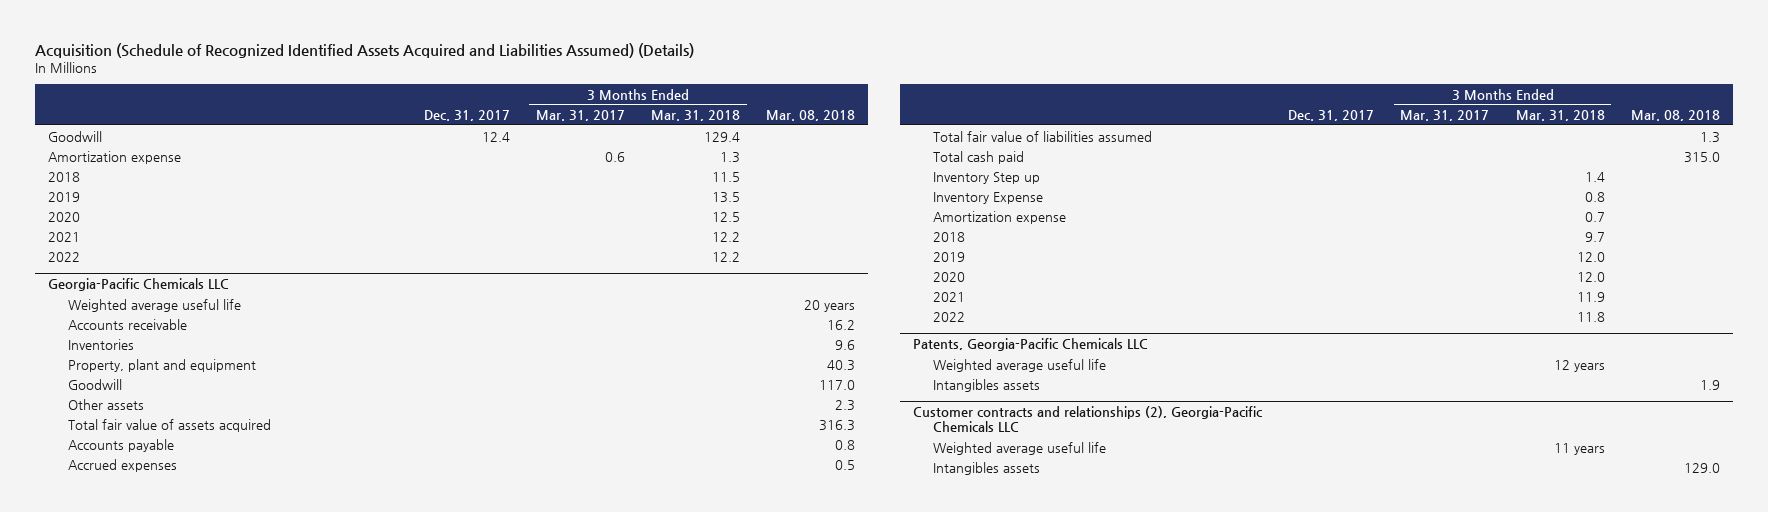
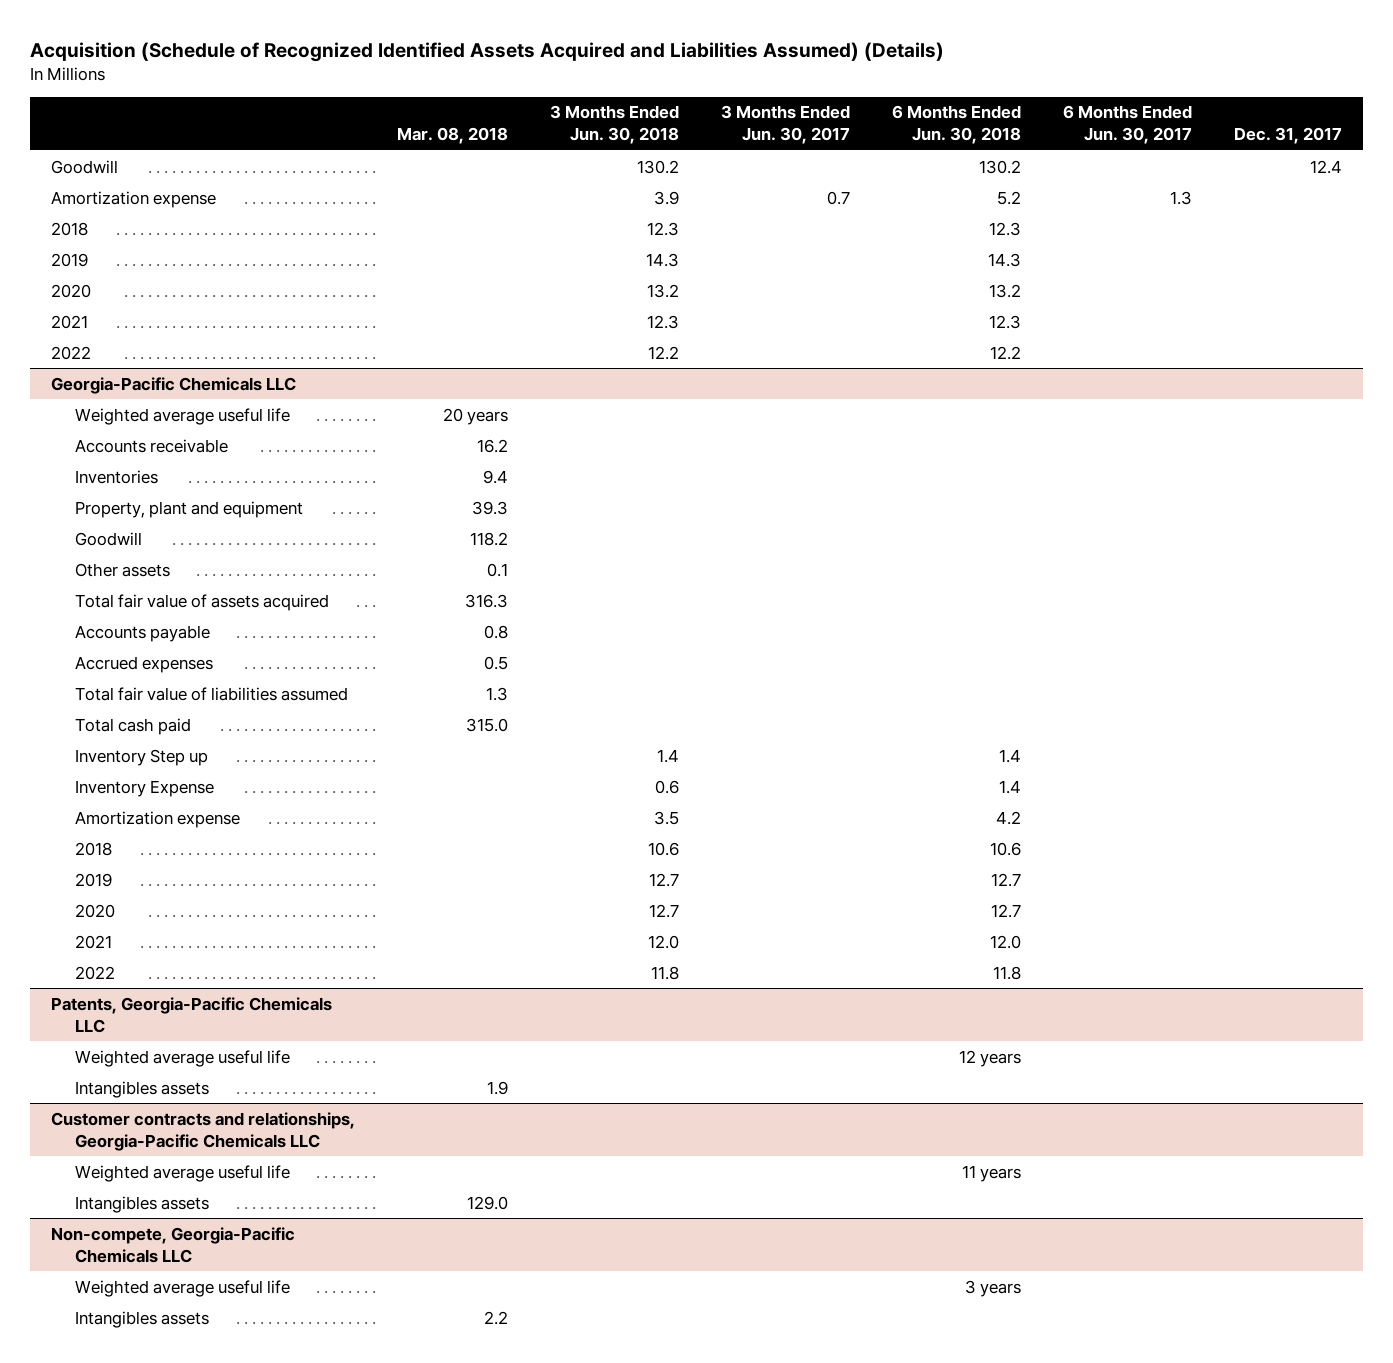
- | Dec. 31, 2017 | 3 Months Ended Mar. 31, 2017 | 3 Months Ended Mar. 31, 2018 | Mar. 08, 2018
+ | Mar. 08, 2018 | 3 Months Ended Jun. 30, 2018 | 3 Months Ended Jun. 30, 2017 | 6 Months Ended Jun. 30, 2018 | 6 Months Ended Jun. 30, 2017 | Dec. 31, 2017
@ Georgia-Pacific Chemicals LLC
- Inventories | | | | 9.6
- Property, plant and equipment | | | | 40.3
- Goodwill | | | | 117.0
- Other assets | | | | 2.3
+ Inventories | 9.4 | | | | |
+ Property, plant and equipment | 39.3 | | | | |
+ Goodwill | 118.2 | | | | |
+ Other assets | 0.1 | | | | |
- Customer contracts and relationships (2), Georgia-Pacific Chemicals LLC
+ Customer contracts and relationships, Georgia-Pacific Chemicals LLC
+ Non-compete, Georgia-Pacific Chemicals LLC
+ Weighted average useful life | | | | 3 years | |
+ Intangibles assets | 2.2 | | | | |

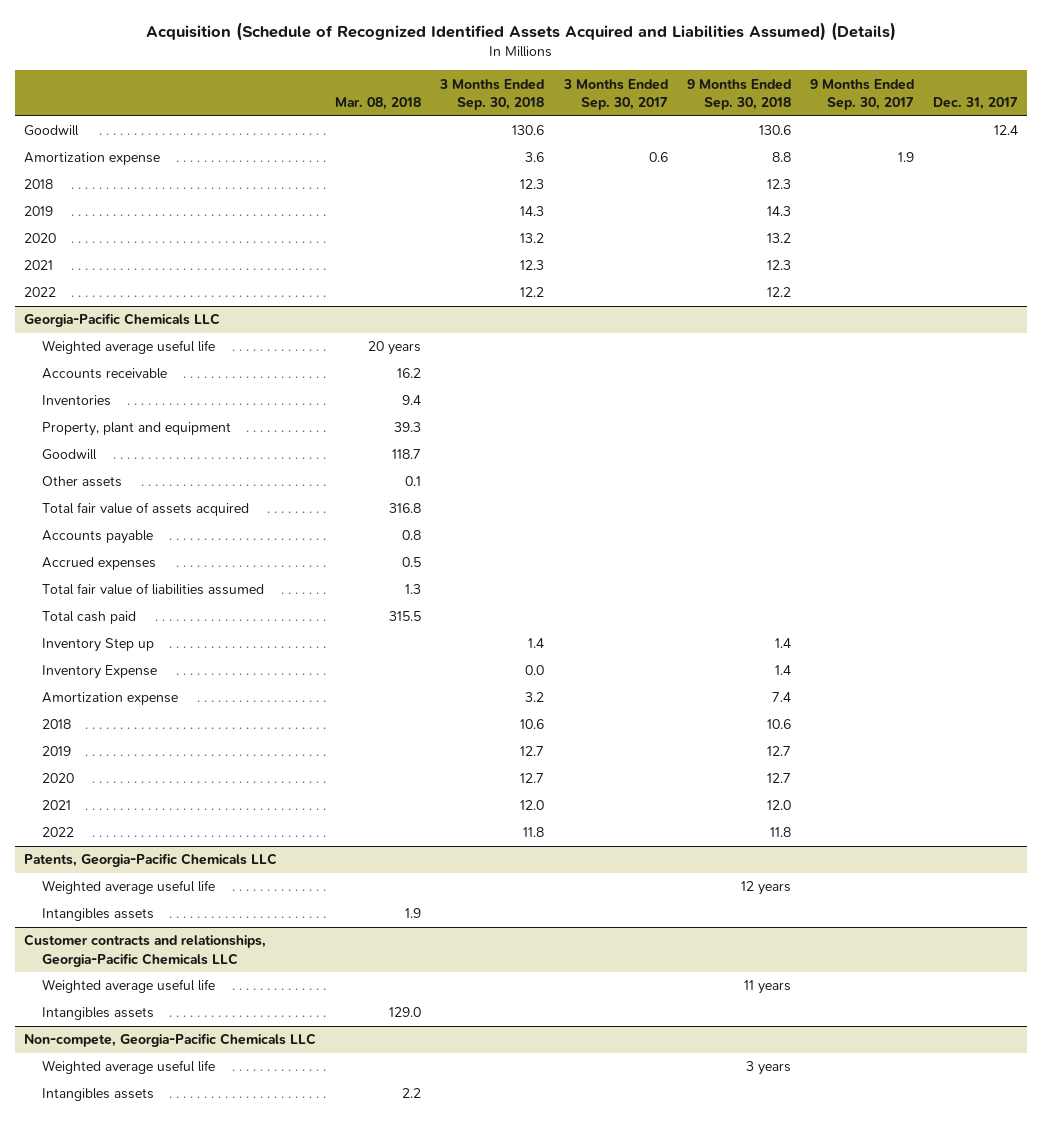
- | Mar. 08, 2018 | 3 Months Ended Jun. 30, 2018 | 3 Months Ended Jun. 30, 2017 | 6 Months Ended Jun. 30, 2018 | 6 Months Ended Jun. 30, 2017 | Dec. 31, 2017
+ | Mar. 08, 2018 | 3 Months Ended Sep. 30, 2018 | 3 Months Ended Sep. 30, 2017 | 9 Months Ended Sep. 30, 2018 | 9 Months Ended Sep. 30, 2017 | Dec. 31, 2017
@ Georgia-Pacific Chemicals LLC
- Goodwill | 118.2 | | | | |
+ Goodwill | 118.7 | | | | |
- Total fair value of assets acquired | 316.3 | | | | |
+ Total fair value of assets acquired | 316.8 | | | | |
- Total cash paid | 315.0 | | | | |
+ Total cash paid | 315.5 | | | | |

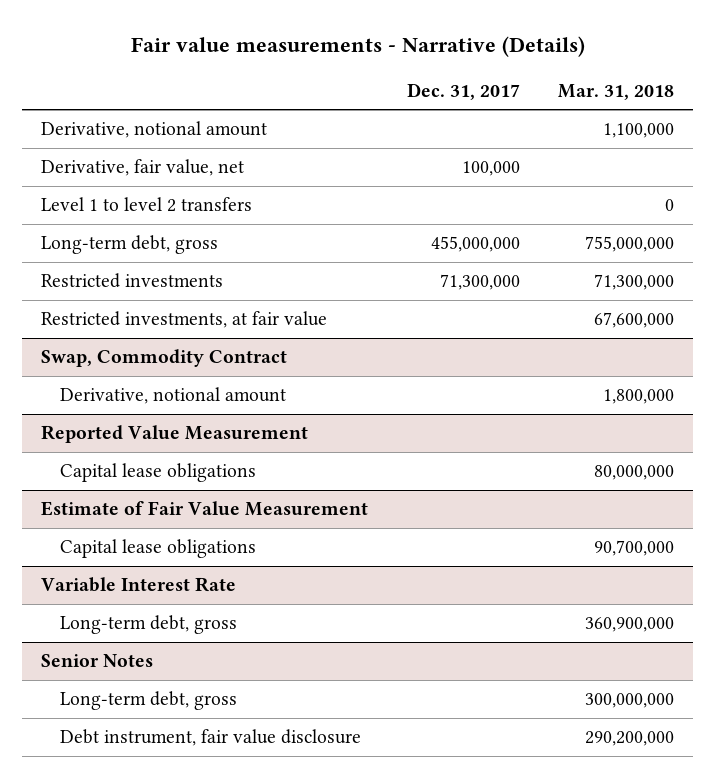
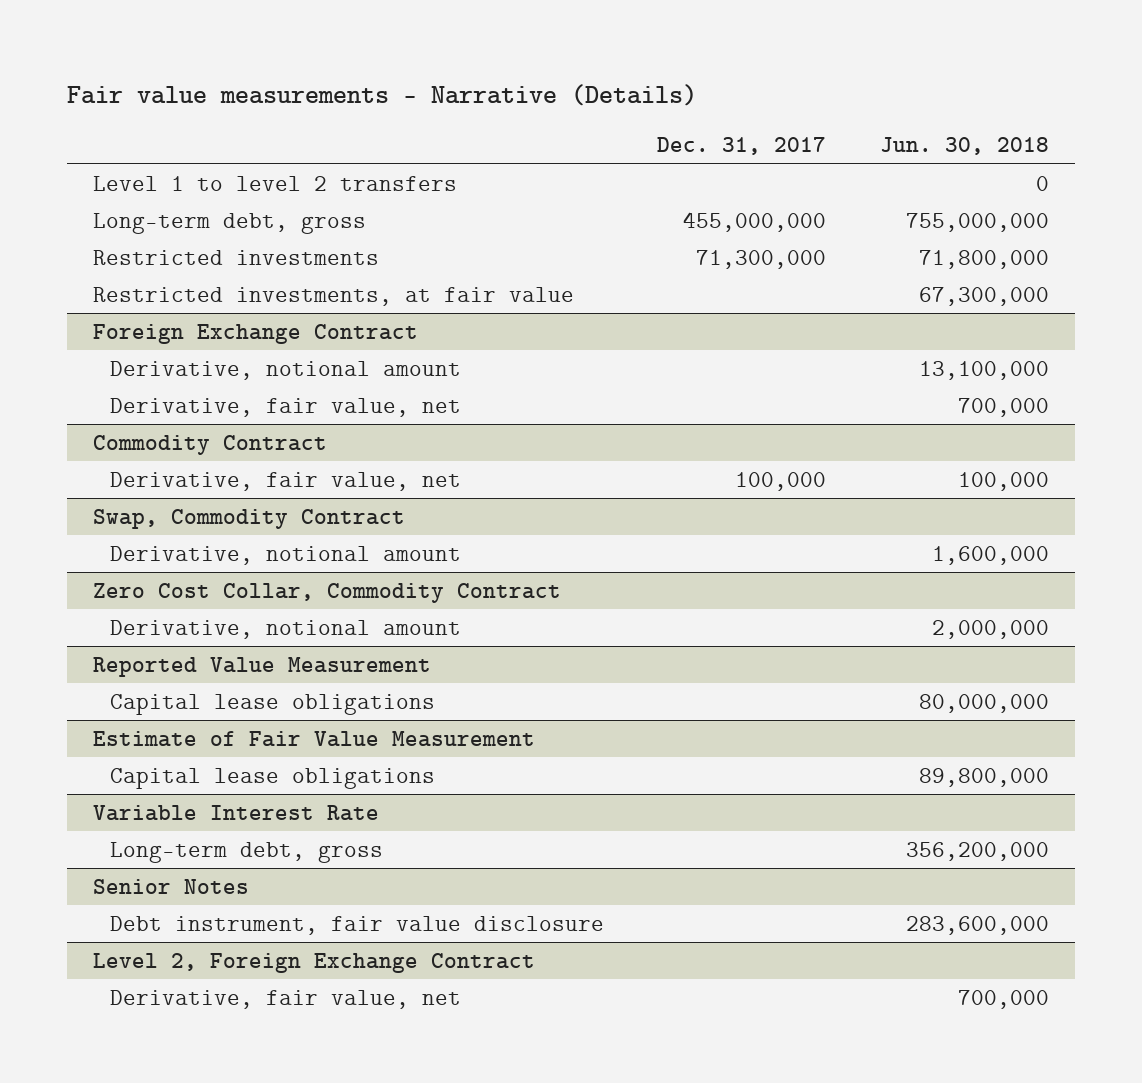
- | Dec. 31, 2017 | Mar. 31, 2018
+ | Dec. 31, 2017 | Jun. 30, 2018
- Derivative, notional amount | | 1,100,000
- Derivative, fair value, net | 100,000 |
+ Foreign Exchange Contract
+ Derivative, notional amount | | 13,100,000
+ Derivative, fair value, net | | 700,000
+ Commodity Contract
+ Derivative, fair value, net | 100,000 | 100,000
+ Zero Cost Collar, Commodity Contract
+ Derivative, notional amount | | 2,000,000
@ Senior Notes
- Long-term debt, gross | | 300,000,000
+ Level 2, Foreign Exchange Contract
+ Derivative, fair value, net | | 700,000

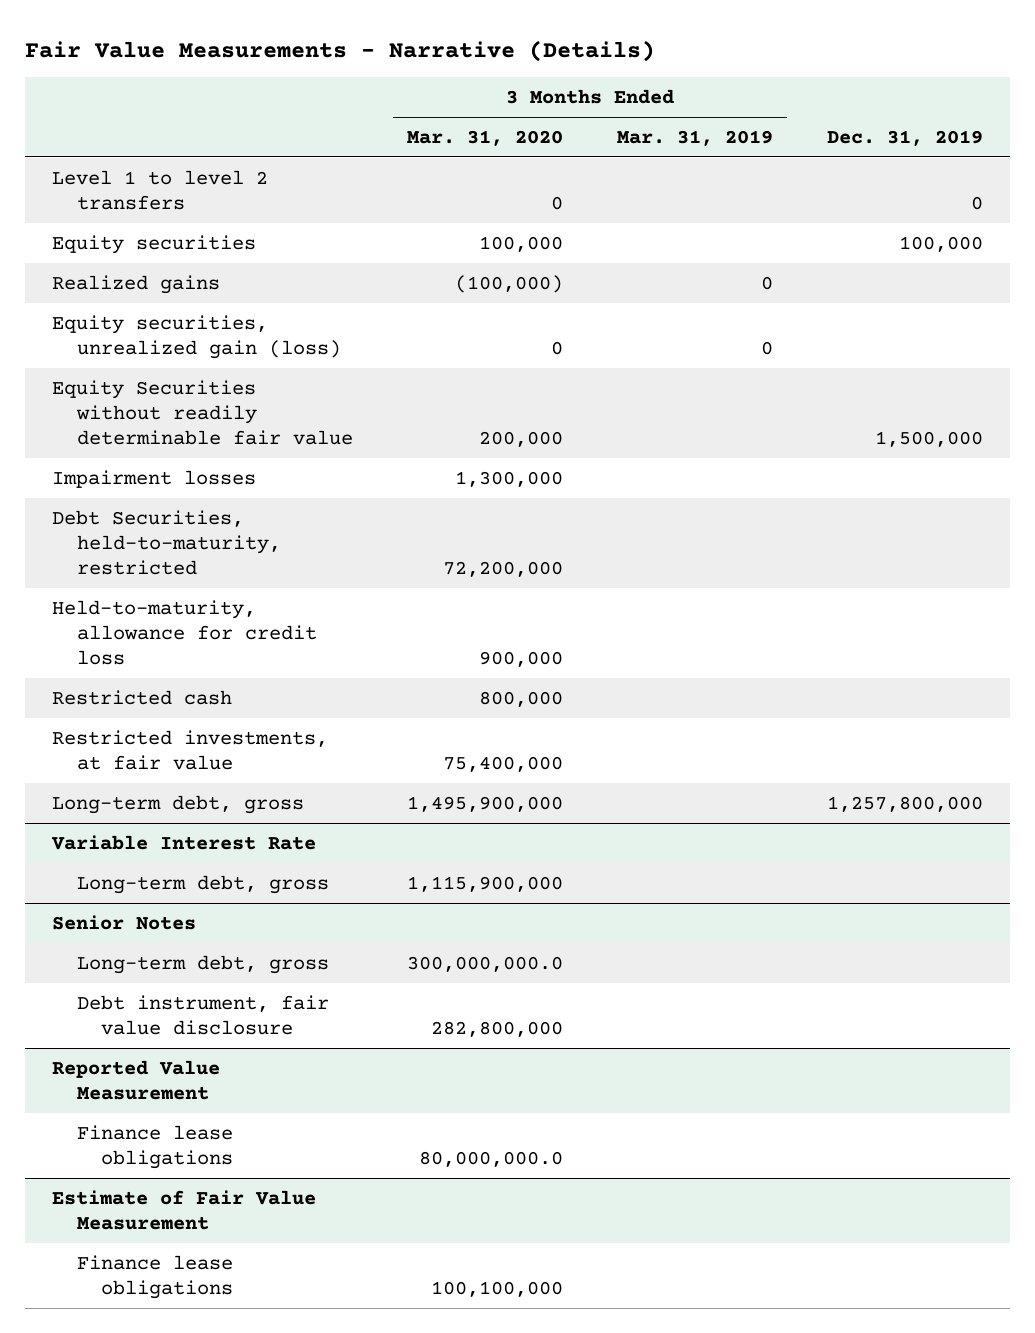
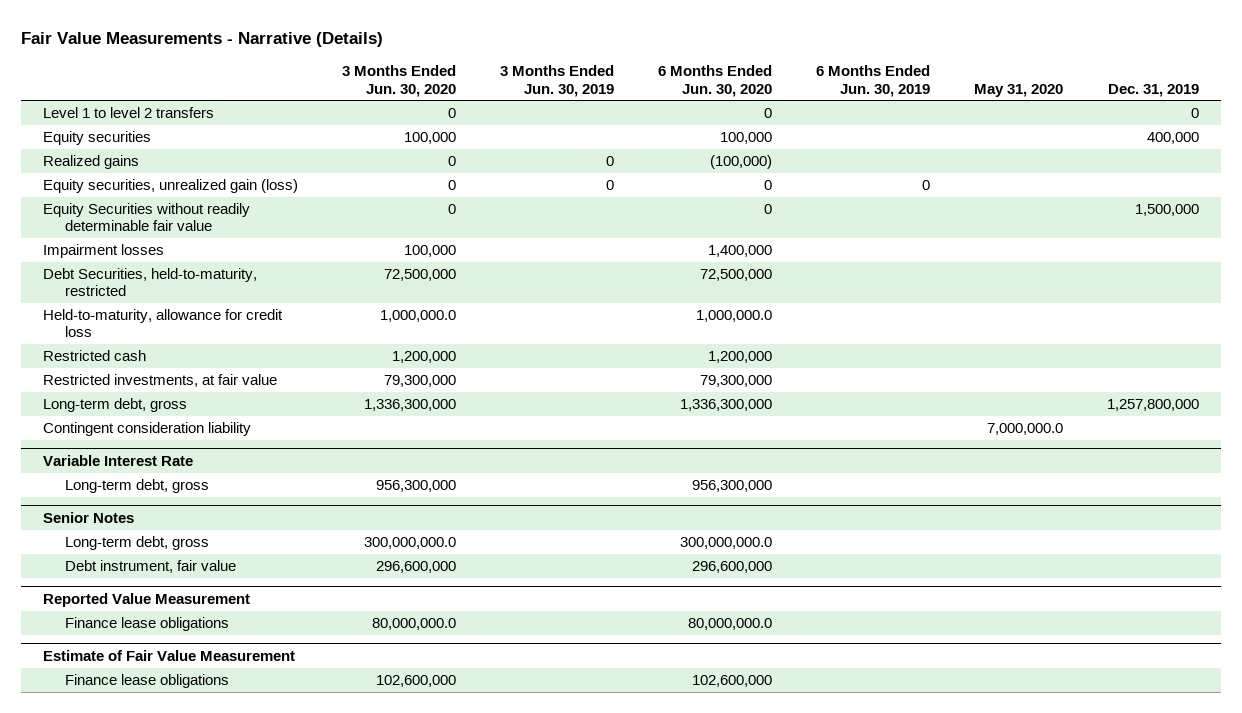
- | 3 Months Ended Mar. 31, 2020 | 3 Months Ended Mar. 31, 2019 | Dec. 31, 2019
+ | 3 Months Ended Jun. 30, 2020 | 3 Months Ended Jun. 30, 2019 | 6 Months Ended Jun. 30, 2020 | 6 Months Ended Jun. 30, 2019 | May 31, 2020 | Dec. 31, 2019
- Equity securities | 100,000 | | 100,000
+ Equity securities | 100,000 | | 100,000 | | | 400,000
+ Contingent consideration liability | | | | | 7,000,000.0 |
@ Senior Notes
- Debt instrument, fair value disclosure | 282,800,000 | |
+ Debt instrument, fair value | 296,600,000 | | 296,600,000 | | |

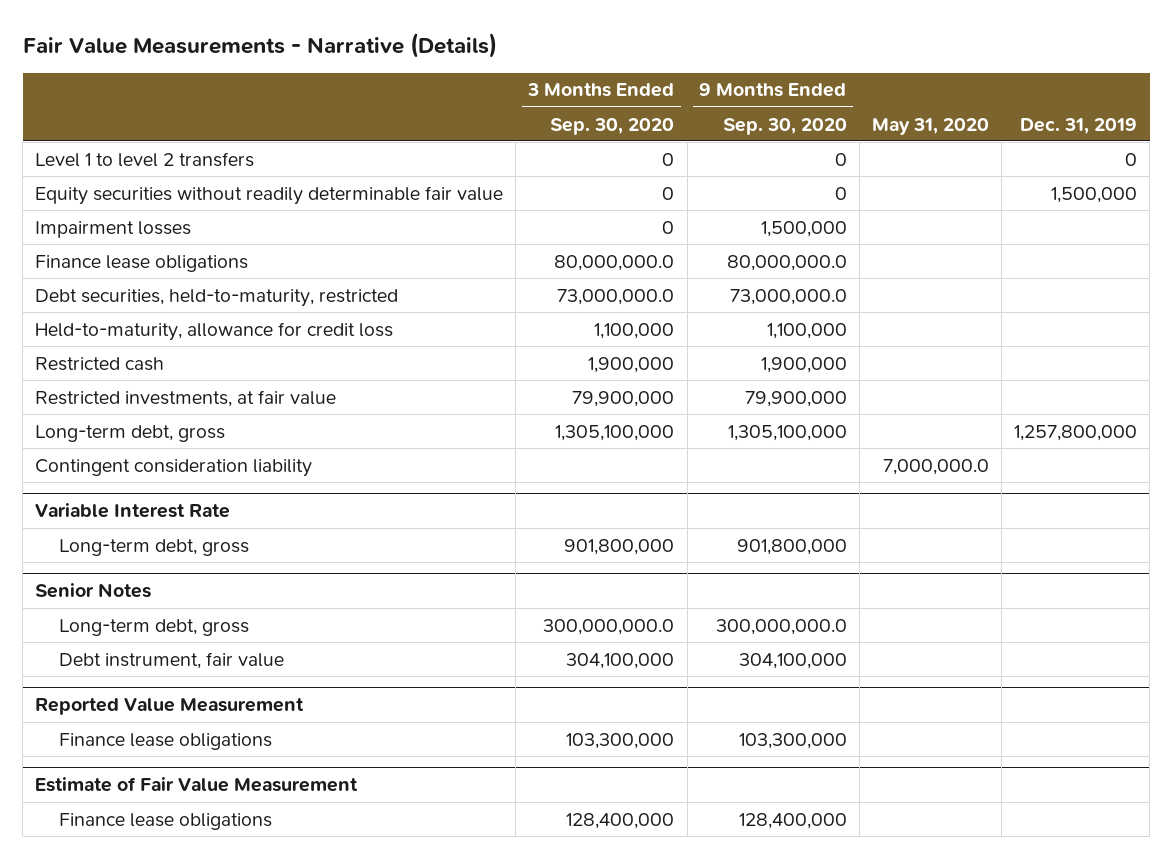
- | 3 Months Ended Jun. 30, 2020 | 3 Months Ended Jun. 30, 2019 | 6 Months Ended Jun. 30, 2020 | 6 Months Ended Jun. 30, 2019 | May 31, 2020 | Dec. 31, 2019
+ | 3 Months Ended Sep. 30, 2020 | 9 Months Ended Sep. 30, 2020 | May 31, 2020 | Dec. 31, 2019
- Equity securities | 100,000 | | 100,000 | | | 400,000
- Realized gains | 0 | 0 | (100,000) | | |
- Equity securities, unrealized gain (loss) | 0 | 0 | 0 | 0 | |
- Equity Securities without readily determinable fair value | 0 | | 0 | | | 1,500,000
+ Equity securities without readily determinable fair value | 0 | 0 | | 1,500,000
- Debt Securities, held-to-maturity, restricted | 72,500,000 | | 72,500,000 | | |
+ Finance lease obligations | 80,000,000.0 | 80,000,000.0 | |
+ Debt securities, held-to-maturity, restricted | 73,000,000.0 | 73,000,000.0 | |

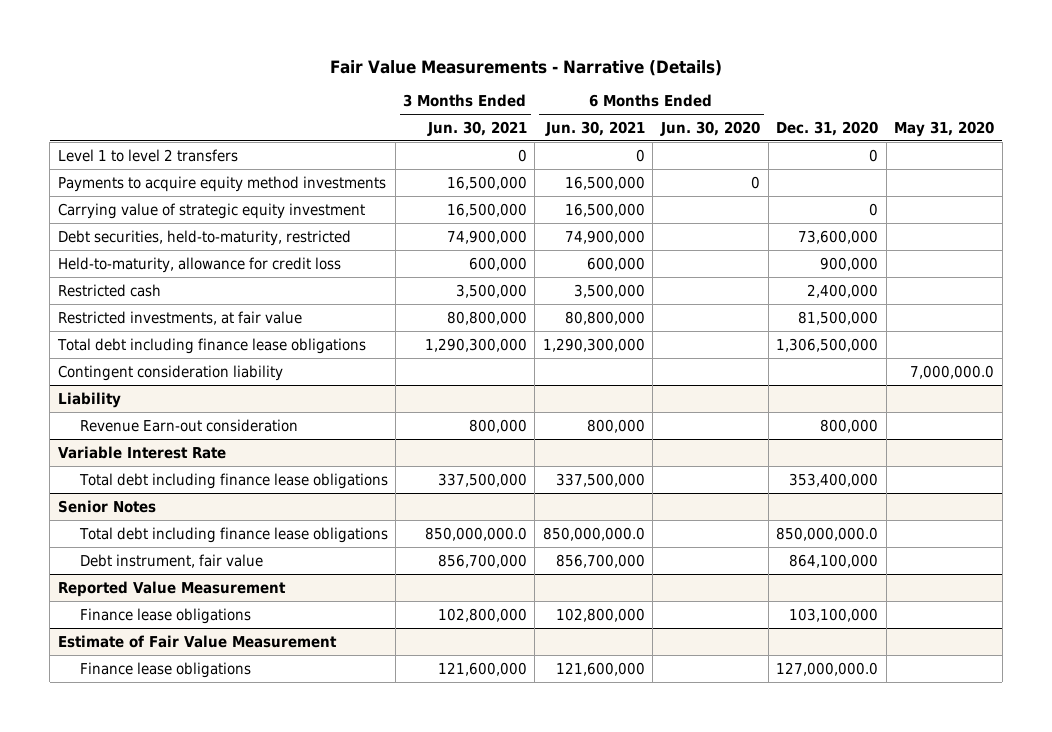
- | 3 Months Ended Sep. 30, 2020 | 9 Months Ended Sep. 30, 2020 | May 31, 2020 | Dec. 31, 2019
+ | 3 Months Ended Jun. 30, 2021 | 6 Months Ended Jun. 30, 2021 | 6 Months Ended Jun. 30, 2020 | Dec. 31, 2020 | May 31, 2020
- Equity securities without readily determinable fair value | 0 | 0 | | 1,500,000
- Impairment losses | 0 | 1,500,000 | |
- Finance lease obligations | 80,000,000.0 | 80,000,000.0 | |
+ Payments to acquire equity method investments | 16,500,000 | 16,500,000 | 0 | |
+ Carrying value of strategic equity investment | 16,500,000 | 16,500,000 | | 0 |
- Long-term debt, gross | 1,305,100,000 | 1,305,100,000 | | 1,257,800,000
+ Total debt including finance lease obligations | 1,290,300,000 | 1,290,300,000 | | 1,306,500,000 |
+ Liability
+ Revenue Earn-out consideration | 800,000 | 800,000 | | 800,000 |
@ Variable Interest Rate
- Long-term debt, gross | 901,800,000 | 901,800,000 | |
+ Total debt including finance lease obligations | 337,500,000 | 337,500,000 | | 353,400,000 |
@ Senior Notes
- Long-term debt, gross | 300,000,000.0 | 300,000,000.0 | |
+ Total debt including finance lease obligations | 850,000,000.0 | 850,000,000.0 | | 850,000,000.0 |

